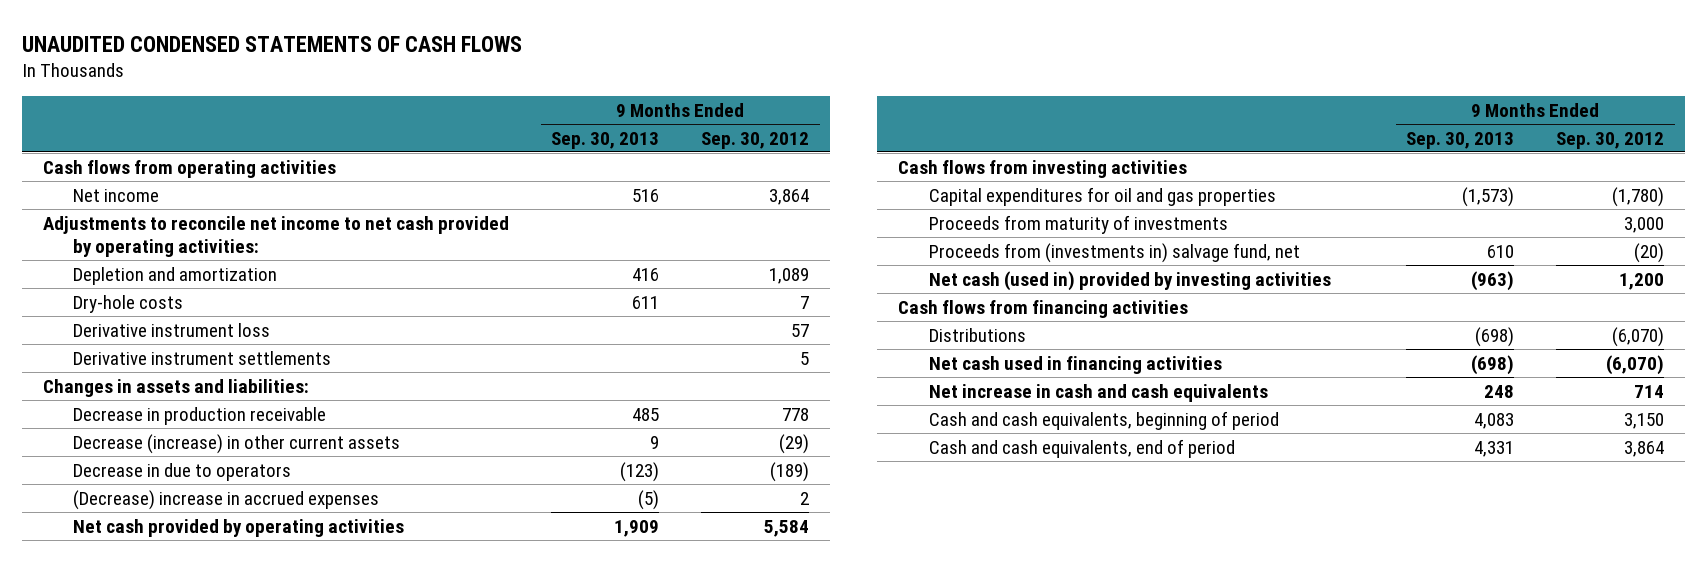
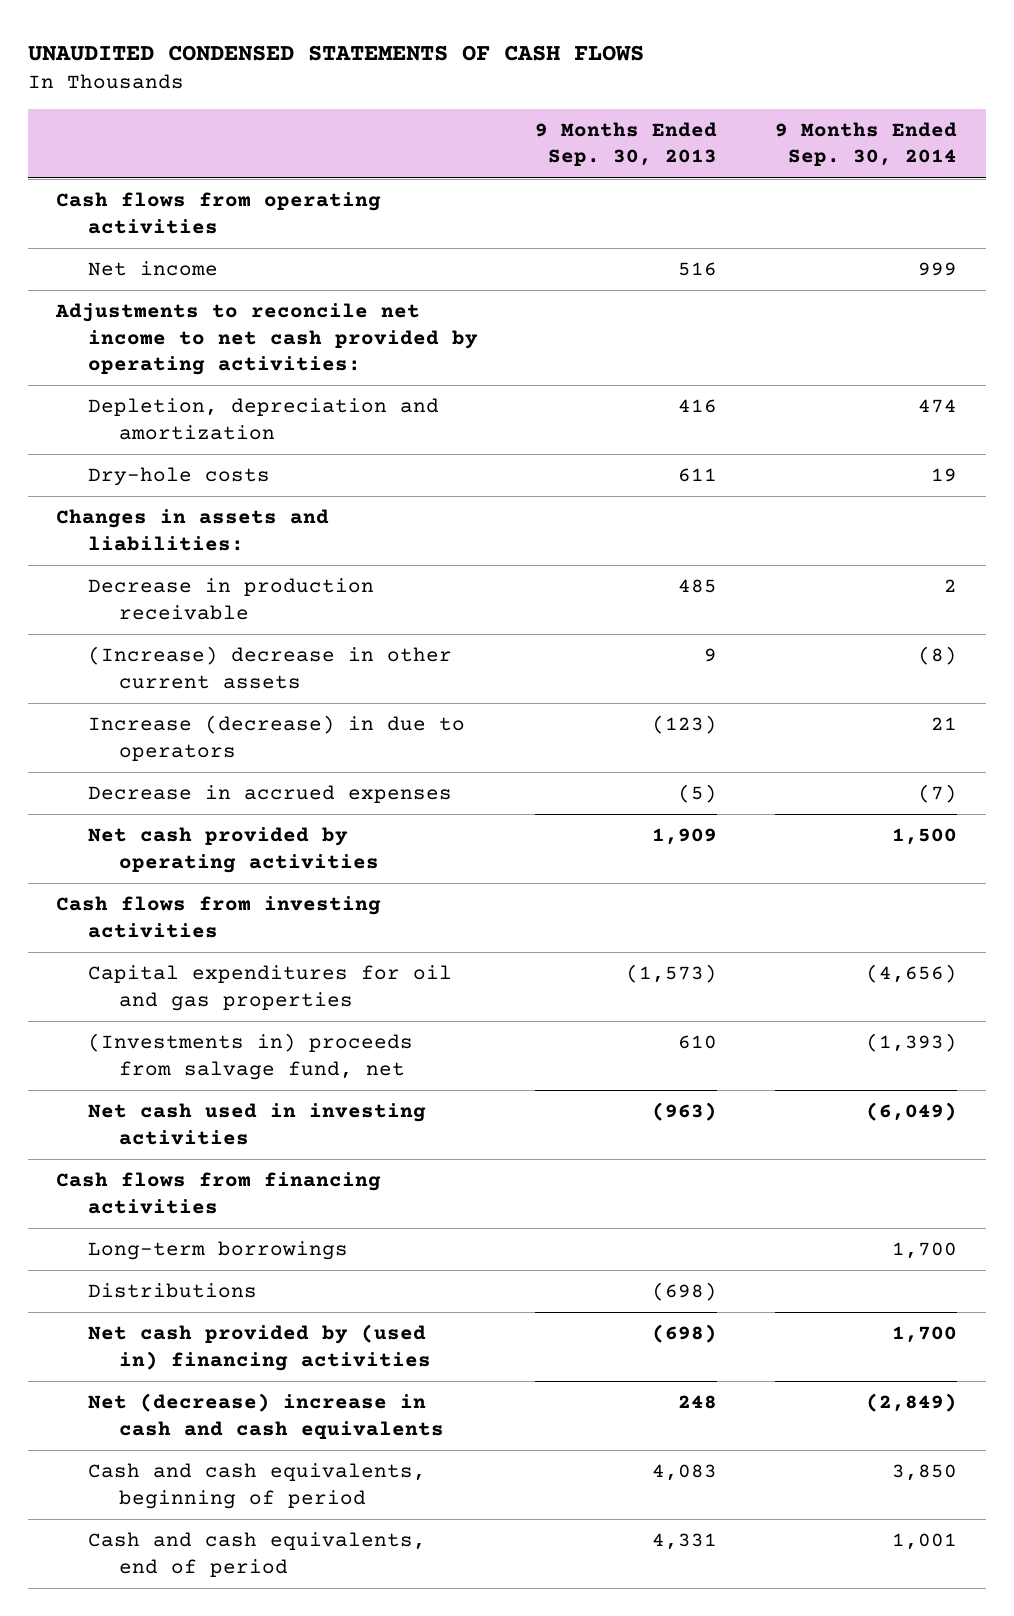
- | 9 Months Ended Sep. 30, 2013 | 9 Months Ended Sep. 30, 2012
+ | 9 Months Ended Sep. 30, 2013 | 9 Months Ended Sep. 30, 2014
- Depletion and amortization | 416 | 1,089
+ Depletion, depreciation and amortization | 416 | 474
- Derivative instrument loss | | 57
- Derivative instrument settlements | | 5
- Decrease (increase) in other current assets | 9 | (29)
- Decrease in due to operators | (123) | (189)
- (Decrease) increase in accrued expenses | (5) | 2
+ (Increase) decrease in other current assets | 9 | (8)
+ Increase (decrease) in due to operators | (123) | 21
+ Decrease in accrued expenses | (5) | (7)
- Proceeds from maturity of investments | | 3,000
- Proceeds from (investments in) salvage fund, net | 610 | (20)
- Net cash (used in) provided by investing activities | (963) | 1,200
+ (Investments in) proceeds from salvage fund, net | 610 | (1,393)
+ Net cash used in investing activities | (963) | (6,049)
+ Long-term borrowings | | 1,700
- Net cash used in financing activities | (698) | (6,070)
- Net increase in cash and cash equivalents | 248 | 714
+ Net cash provided by (used in) financing activities | (698) | 1,700
+ Net (decrease) increase in cash and cash equivalents | 248 | (2,849)

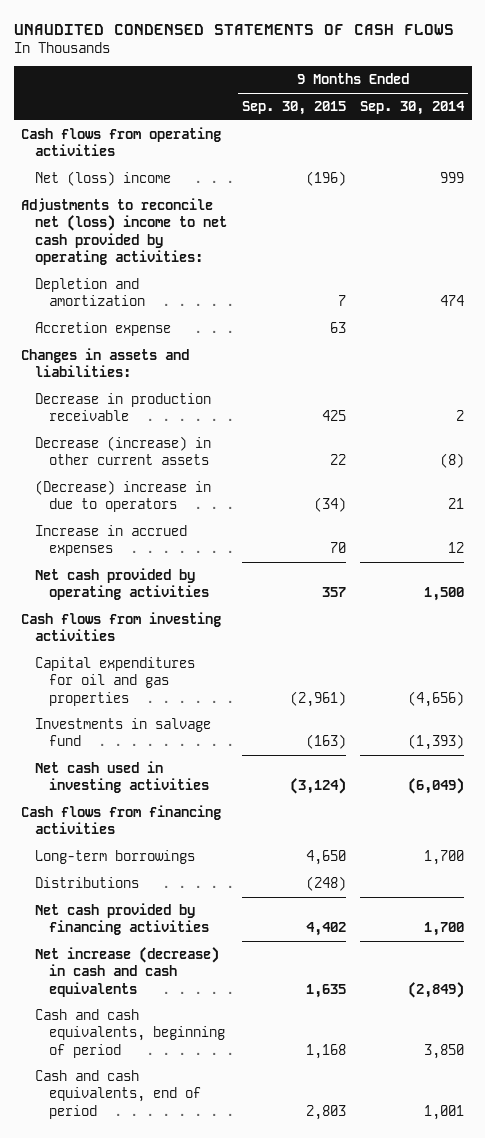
- | 9 Months Ended Sep. 30, 2013 | 9 Months Ended Sep. 30, 2014
+ | 9 Months Ended Sep. 30, 2015 | 9 Months Ended Sep. 30, 2014
- Net income | 516 | 999
- Adjustments to reconcile net income to net cash provided by operating activities:
- Depletion, depreciation and amortization | 416 | 474
- Dry-hole costs | 611 | 19
+ Net (loss) income | (196) | 999
+ Adjustments to reconcile net (loss) income to net cash provided by operating activities:
+ Depletion and amortization | 7 | 474
+ Accretion expense | 63 |
- (Increase) decrease in other current assets | 9 | (8)
- Increase (decrease) in due to operators | (123) | 21
- Decrease in accrued expenses | (5) | (7)
+ Decrease (increase) in other current assets | 22 | (8)
+ (Decrease) increase in due to operators | (34) | 21
+ Increase in accrued expenses | 70 | 12
- (Investments in) proceeds from salvage fund, net | 610 | (1,393)
+ Investments in salvage fund | (163) | (1,393)
- Net cash provided by (used in) financing activities | (698) | 1,700
- Net (decrease) increase in cash and cash equivalents | 248 | (2,849)
+ Net cash provided by financing activities | 4,402 | 1,700
+ Net increase (decrease) in cash and cash equivalents | 1,635 | (2,849)

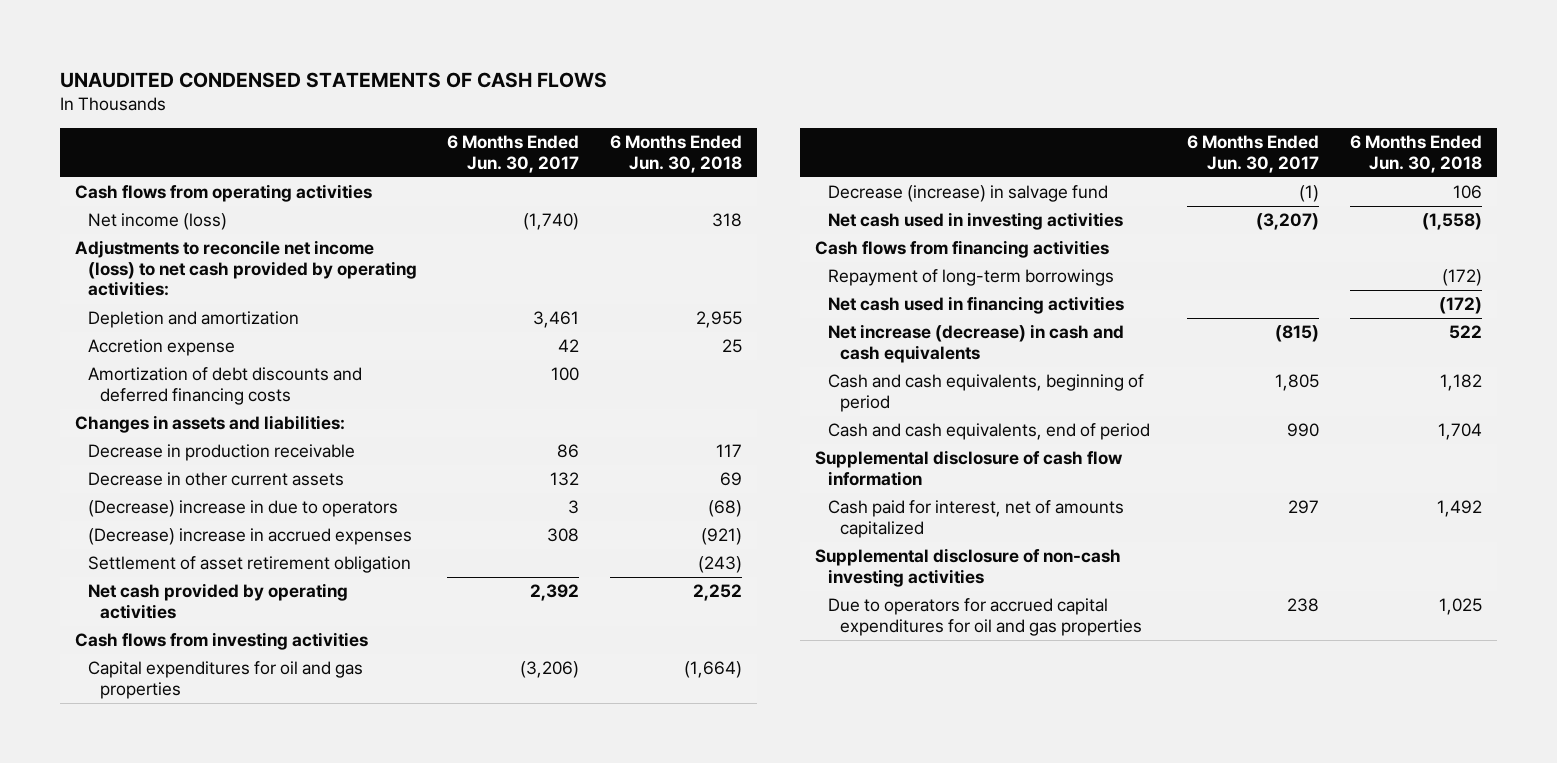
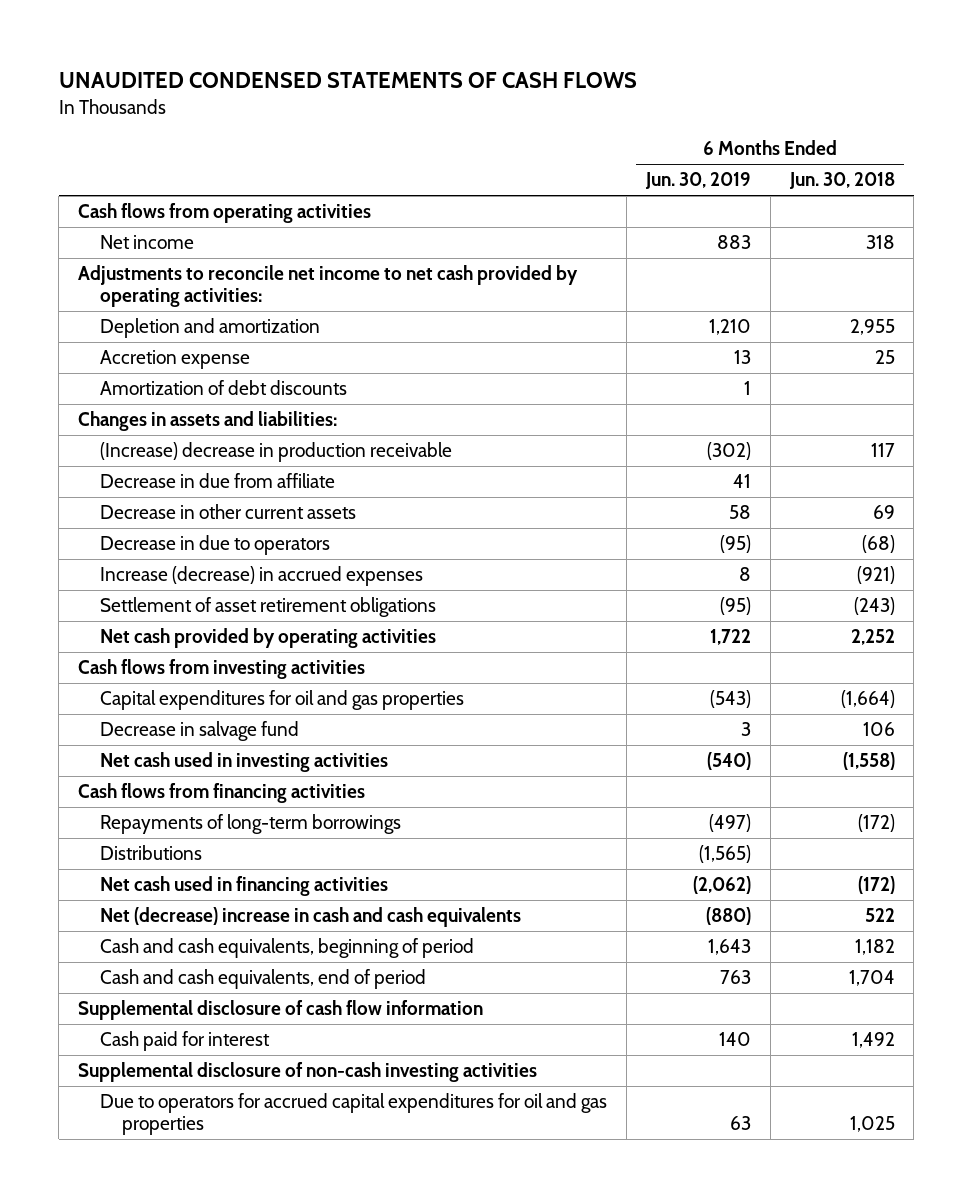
- | 6 Months Ended Jun. 30, 2017 | 6 Months Ended Jun. 30, 2018
+ | 6 Months Ended Jun. 30, 2019 | 6 Months Ended Jun. 30, 2018
- Net income (loss) | (1,740) | 318
- Adjustments to reconcile net income (loss) to net cash provided by operating activities:
+ Net income | 883 | 318
+ Adjustments to reconcile net income to net cash provided by operating activities:
- Amortization of debt discounts and deferred financing costs | 100 |
+ Amortization of debt discounts | 1 |
- Decrease in production receivable | 86 | 117
+ (Increase) decrease in production receivable | (302) | 117
+ Decrease in due from affiliate | 41 |
- (Decrease) increase in due to operators | 3 | (68)
- (Decrease) increase in accrued expenses | 308 | (921)
- Settlement of asset retirement obligation | | (243)
+ Decrease in due to operators | (95) | (68)
+ Increase (decrease) in accrued expenses | 8 | (921)
+ Settlement of asset retirement obligations | (95) | (243)
- Decrease (increase) in salvage fund | (1) | 106
+ Decrease in salvage fund | 3 | 106
- Repayment of long-term borrowings | | (172)
+ Repayments of long-term borrowings | (497) | (172)
+ Distributions | (1,565) |
- Net increase (decrease) in cash and cash equivalents | (815) | 522
+ Net (decrease) increase in cash and cash equivalents | (880) | 522
- Cash paid for interest, net of amounts capitalized | 297 | 1,492
+ Cash paid for interest | 140 | 1,492

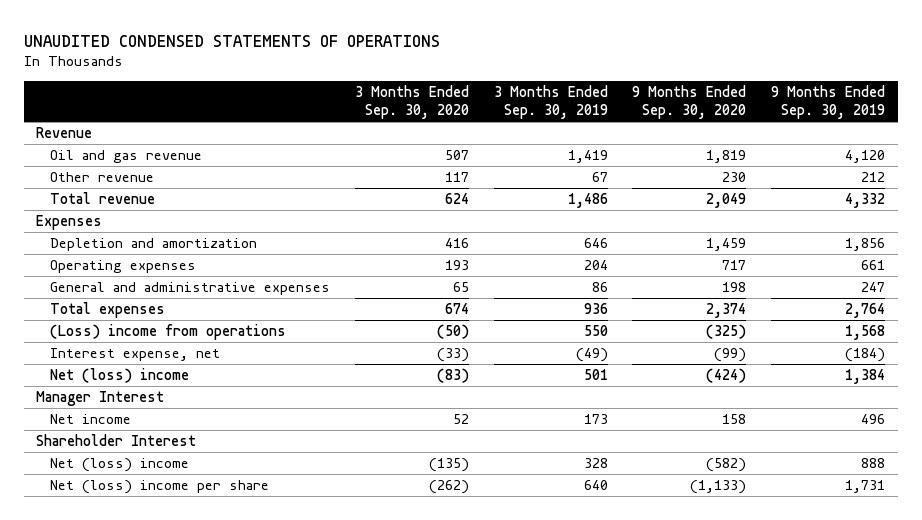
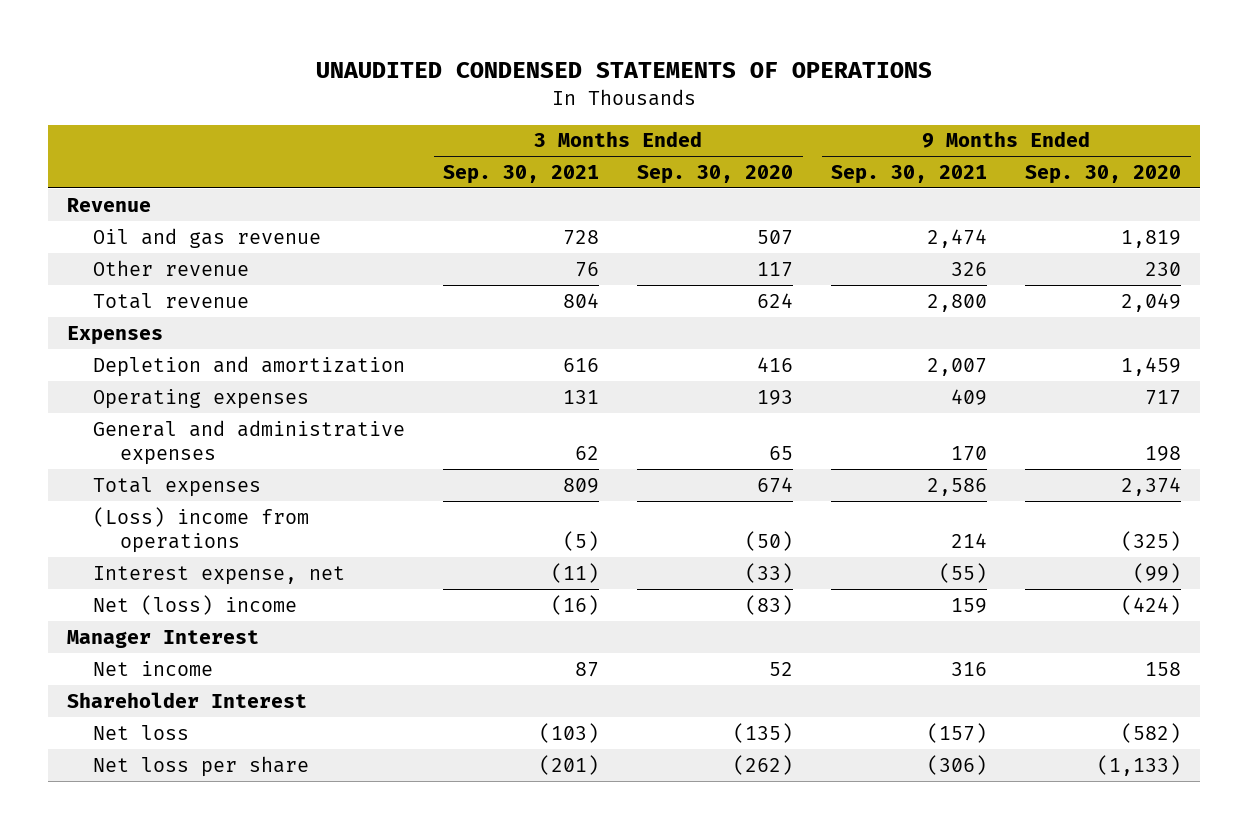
- | 3 Months Ended Sep. 30, 2020 | 3 Months Ended Sep. 30, 2019 | 9 Months Ended Sep. 30, 2020 | 9 Months Ended Sep. 30, 2019
+ | 3 Months Ended Sep. 30, 2021 | 3 Months Ended Sep. 30, 2020 | 9 Months Ended Sep. 30, 2021 | 9 Months Ended Sep. 30, 2020
- Net (loss) income | (135) | 328 | (582) | 888
- Net (loss) income per share | (262) | 640 | (1,133) | 1,731
+ Net loss | (103) | (135) | (157) | (582)
+ Net loss per share | (201) | (262) | (306) | (1,133)

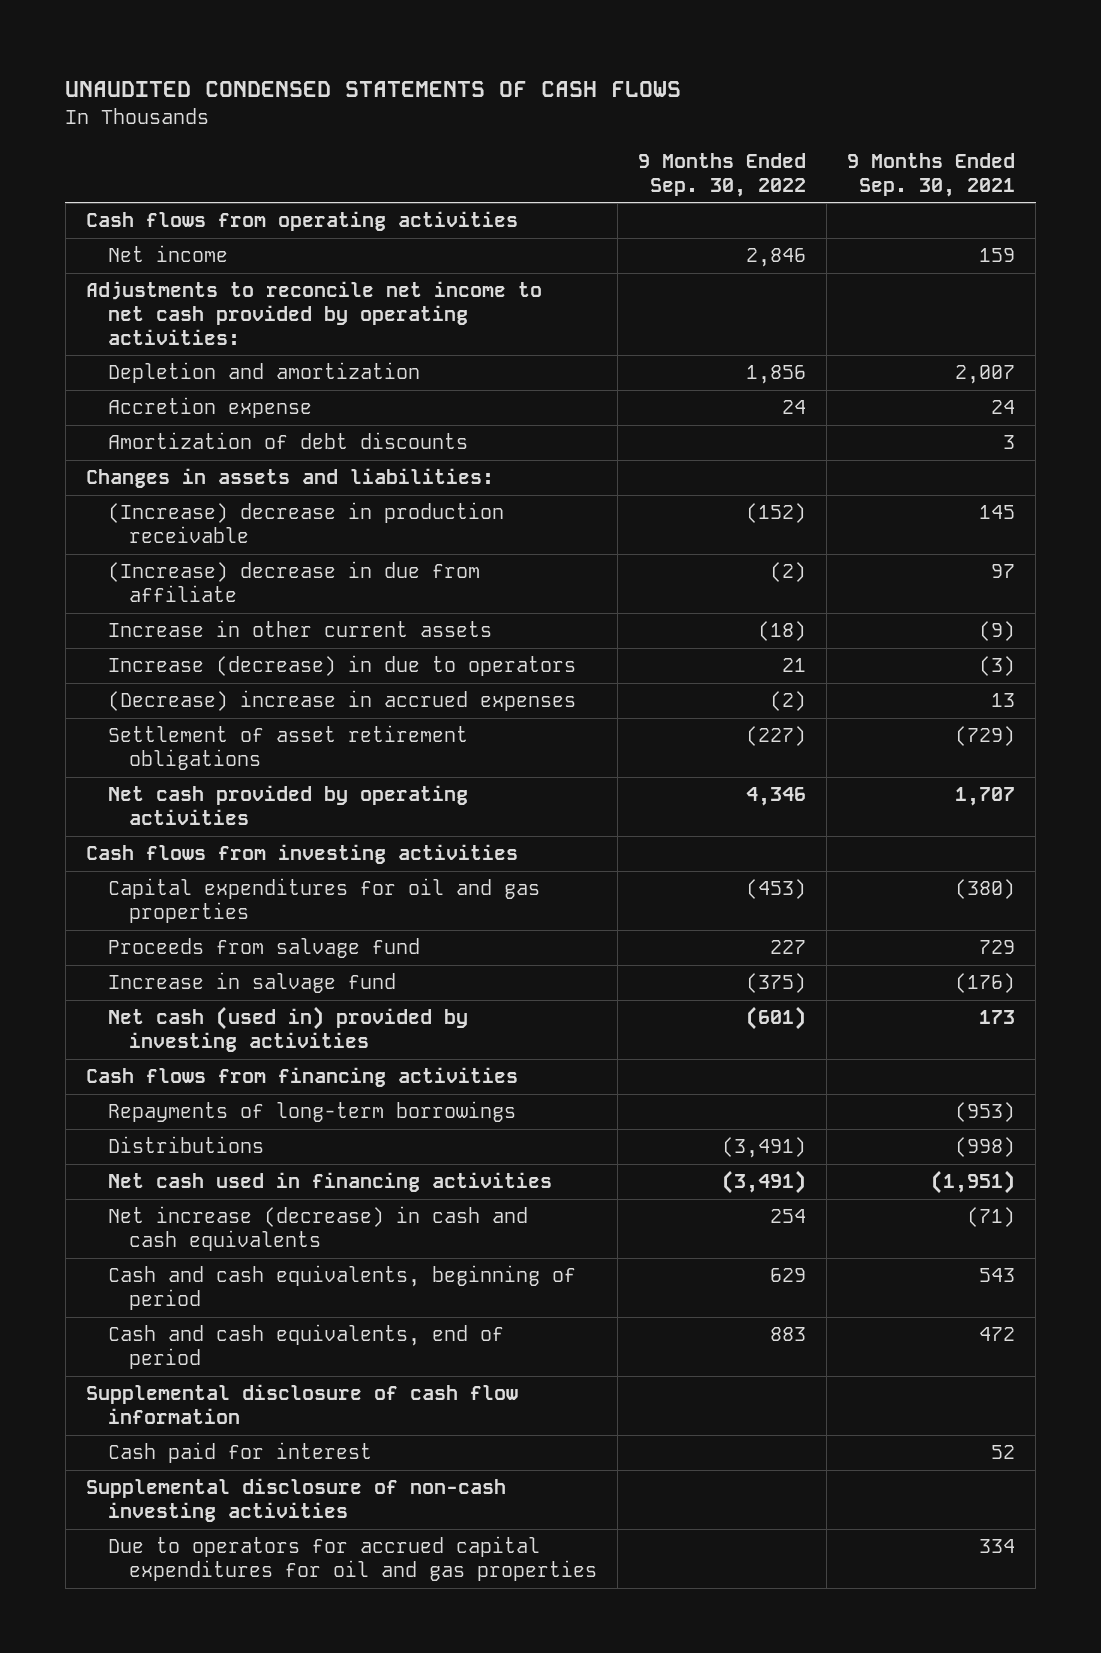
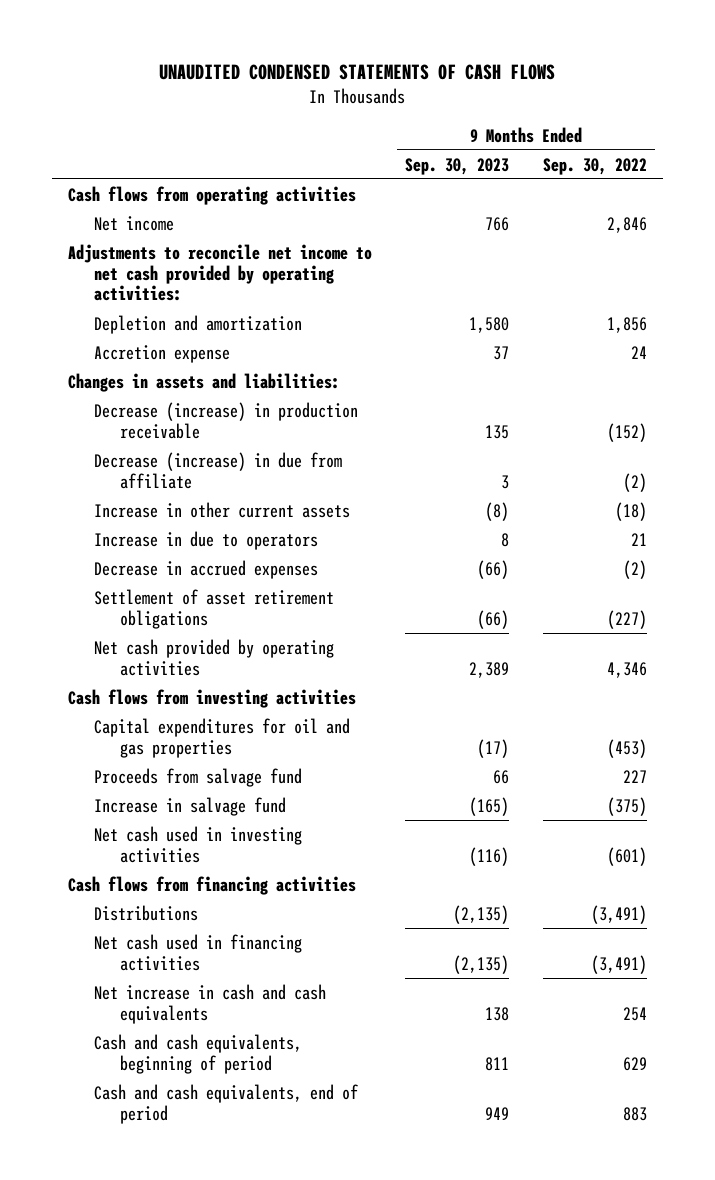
- | 9 Months Ended Sep. 30, 2022 | 9 Months Ended Sep. 30, 2021
+ | 9 Months Ended Sep. 30, 2023 | 9 Months Ended Sep. 30, 2022
- Amortization of debt discounts | | 3
- (Increase) decrease in production receivable | (152) | 145
- (Increase) decrease in due from affiliate | (2) | 97
+ Decrease (increase) in production receivable | 135 | (152)
+ Decrease (increase) in due from affiliate | 3 | (2)
- Increase (decrease) in due to operators | 21 | (3)
- (Decrease) increase in accrued expenses | (2) | 13
+ Increase in due to operators | 8 | 21
+ Decrease in accrued expenses | (66) | (2)
- Net cash (used in) provided by investing activities | (601) | 173
+ Net cash used in investing activities | (116) | (601)
- Repayments of long-term borrowings | | (953)
- Net increase (decrease) in cash and cash equivalents | 254 | (71)
+ Net increase in cash and cash equivalents | 138 | 254
- Supplemental disclosure of cash flow information
- Cash paid for interest | | 52
- Supplemental disclosure of non-cash investing activities
- Due to operators for accrued capital expenditures for oil and gas properties | | 334

